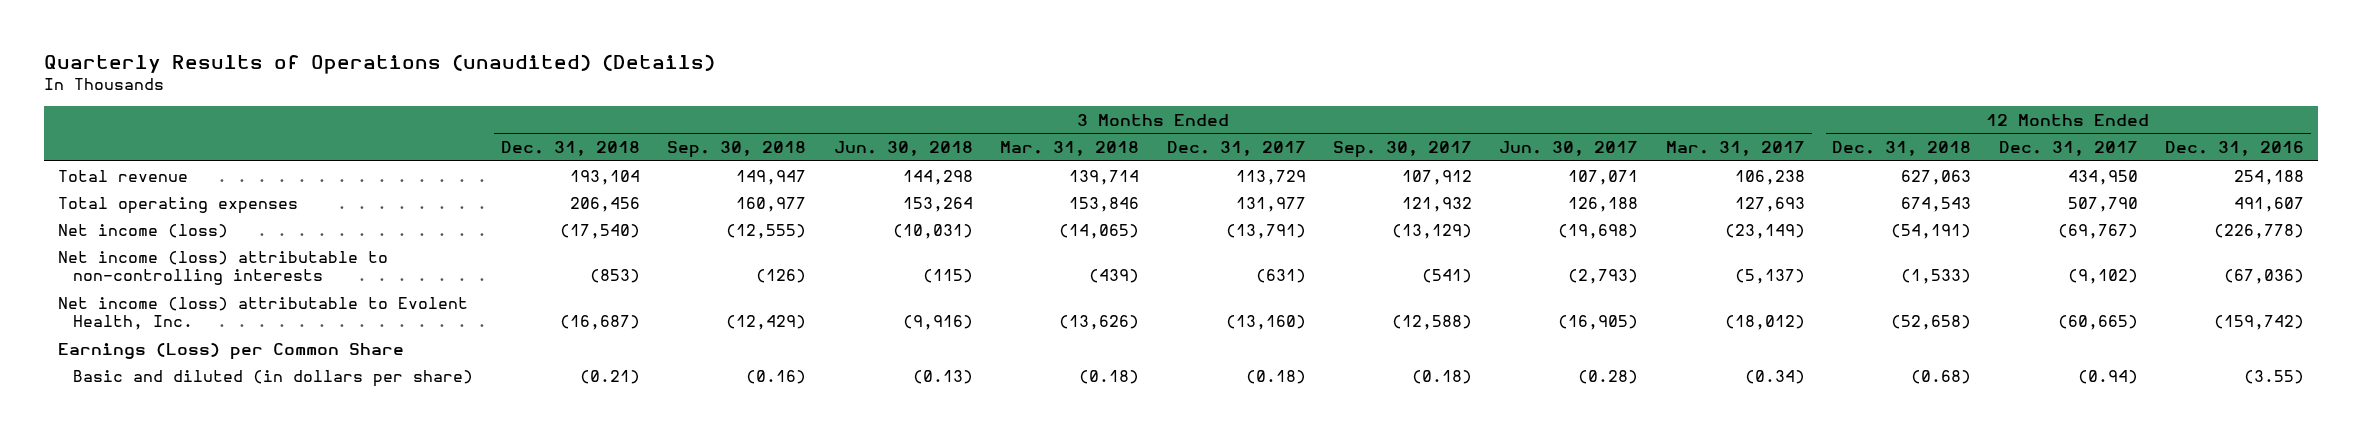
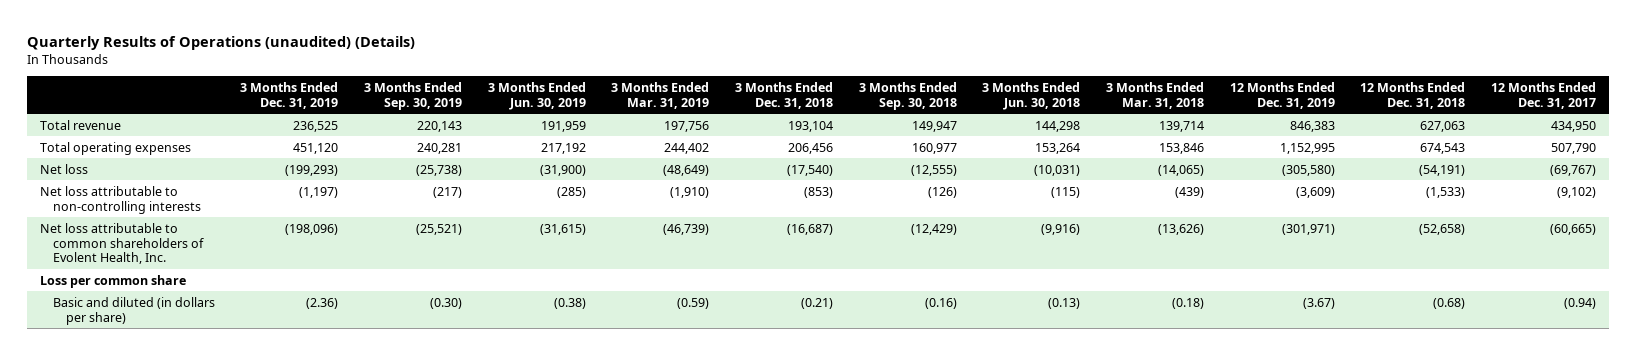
- | 3 Months Ended Dec. 31, 2018 | 3 Months Ended Sep. 30, 2018 | 3 Months Ended Jun. 30, 2018 | 3 Months Ended Mar. 31, 2018 | 3 Months Ended Dec. 31, 2017 | 3 Months Ended Sep. 30, 2017 | 3 Months Ended Jun. 30, 2017 | 3 Months Ended Mar. 31, 2017 | 12 Months Ended Dec. 31, 2018 | 12 Months Ended Dec. 31, 2017 | 12 Months Ended Dec. 31, 2016
+ | 3 Months Ended Dec. 31, 2019 | 3 Months Ended Sep. 30, 2019 | 3 Months Ended Jun. 30, 2019 | 3 Months Ended Mar. 31, 2019 | 3 Months Ended Dec. 31, 2018 | 3 Months Ended Sep. 30, 2018 | 3 Months Ended Jun. 30, 2018 | 3 Months Ended Mar. 31, 2018 | 12 Months Ended Dec. 31, 2019 | 12 Months Ended Dec. 31, 2018 | 12 Months Ended Dec. 31, 2017
- Net income (loss) | (17,540) | (12,555) | (10,031) | (14,065) | (13,791) | (13,129) | (19,698) | (23,149) | (54,191) | (69,767) | (226,778)
- Net income (loss) attributable to non-controlling interests | (853) | (126) | (115) | (439) | (631) | (541) | (2,793) | (5,137) | (1,533) | (9,102) | (67,036)
- Net income (loss) attributable to Evolent Health, Inc. | (16,687) | (12,429) | (9,916) | (13,626) | (13,160) | (12,588) | (16,905) | (18,012) | (52,658) | (60,665) | (159,742)
- Earnings (Loss) per Common Share
+ Net loss | (199,293) | (25,738) | (31,900) | (48,649) | (17,540) | (12,555) | (10,031) | (14,065) | (305,580) | (54,191) | (69,767)
+ Net loss attributable to non-controlling interests | (1,197) | (217) | (285) | (1,910) | (853) | (126) | (115) | (439) | (3,609) | (1,533) | (9,102)
+ Net loss attributable to common shareholders of Evolent Health, Inc. | (198,096) | (25,521) | (31,615) | (46,739) | (16,687) | (12,429) | (9,916) | (13,626) | (301,971) | (52,658) | (60,665)
+ Loss per common share

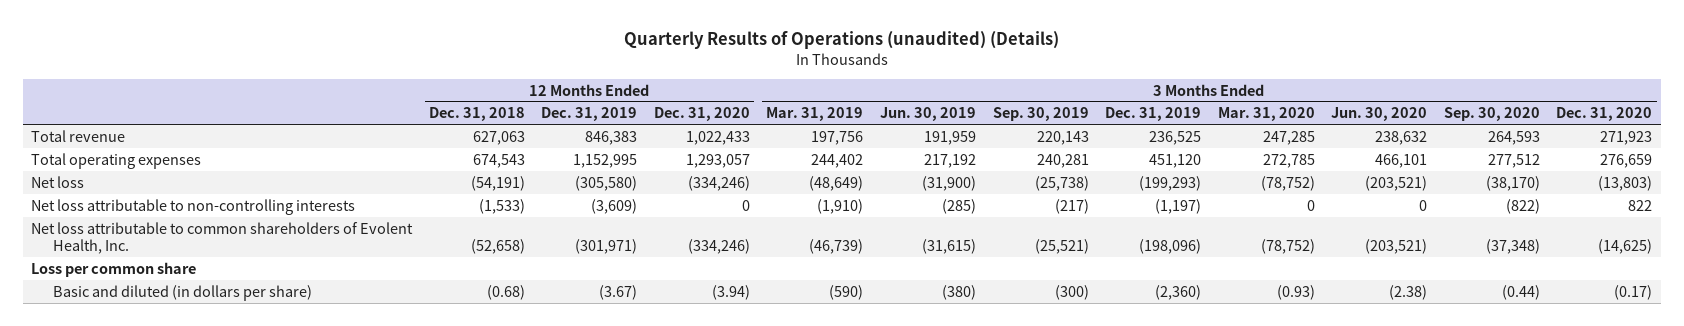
- | 3 Months Ended Dec. 31, 2019 | 3 Months Ended Sep. 30, 2019 | 3 Months Ended Jun. 30, 2019 | 3 Months Ended Mar. 31, 2019 | 3 Months Ended Dec. 31, 2018 | 3 Months Ended Sep. 30, 2018 | 3 Months Ended Jun. 30, 2018 | 3 Months Ended Mar. 31, 2018 | 12 Months Ended Dec. 31, 2019 | 12 Months Ended Dec. 31, 2018 | 12 Months Ended Dec. 31, 2017
+ | 12 Months Ended Dec. 31, 2018 | 12 Months Ended Dec. 31, 2019 | 12 Months Ended Dec. 31, 2020 | 3 Months Ended Mar. 31, 2019 | 3 Months Ended Jun. 30, 2019 | 3 Months Ended Sep. 30, 2019 | 3 Months Ended Dec. 31, 2019 | 3 Months Ended Mar. 31, 2020 | 3 Months Ended Jun. 30, 2020 | 3 Months Ended Sep. 30, 2020 | 3 Months Ended Dec. 31, 2020
- Basic and diluted (in dollars per share) | (2.36) | (0.30) | (0.38) | (0.59) | (0.21) | (0.16) | (0.13) | (0.18) | (3.67) | (0.68) | (0.94)
+ Basic and diluted (in dollars per share) | (0.68) | (3.67) | (3.94) | (590) | (380) | (300) | (2,360) | (0.93) | (2.38) | (0.44) | (0.17)

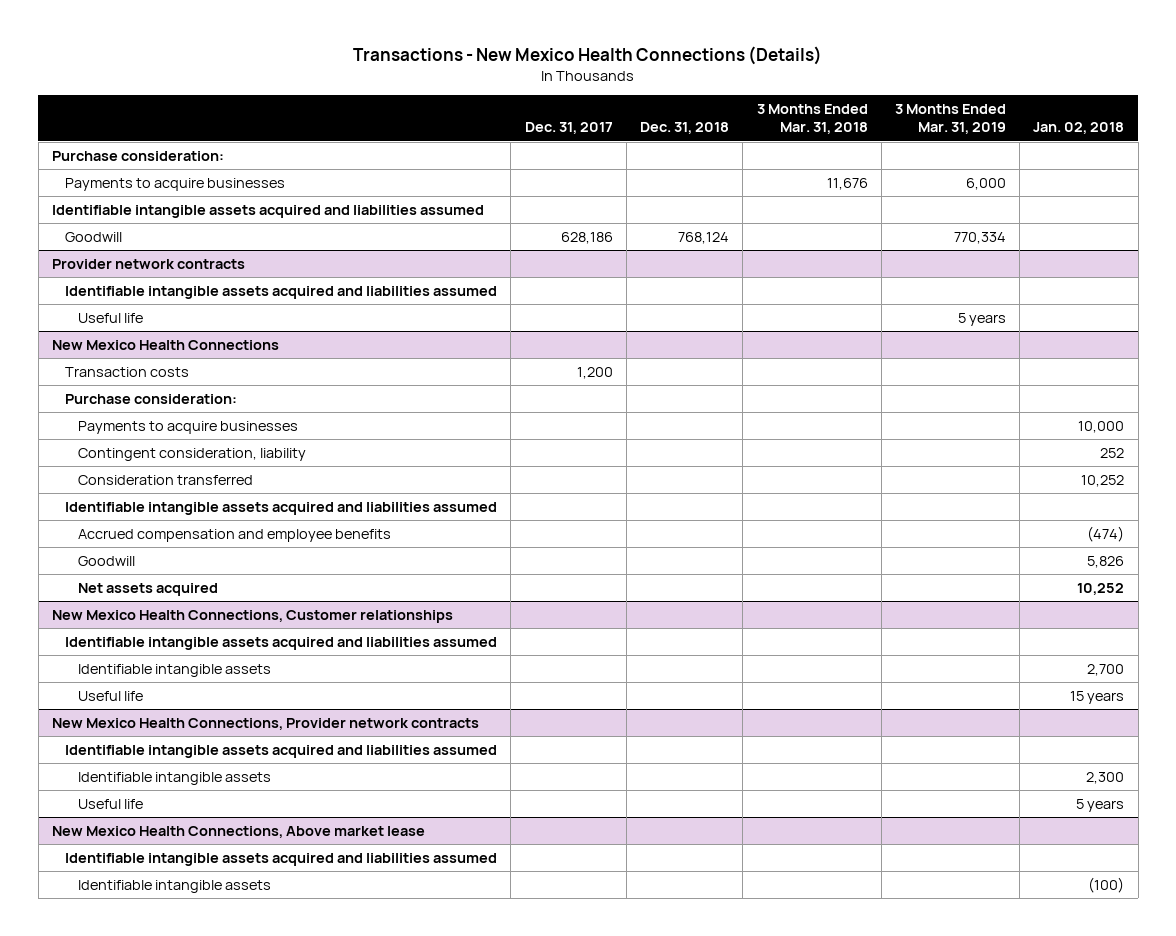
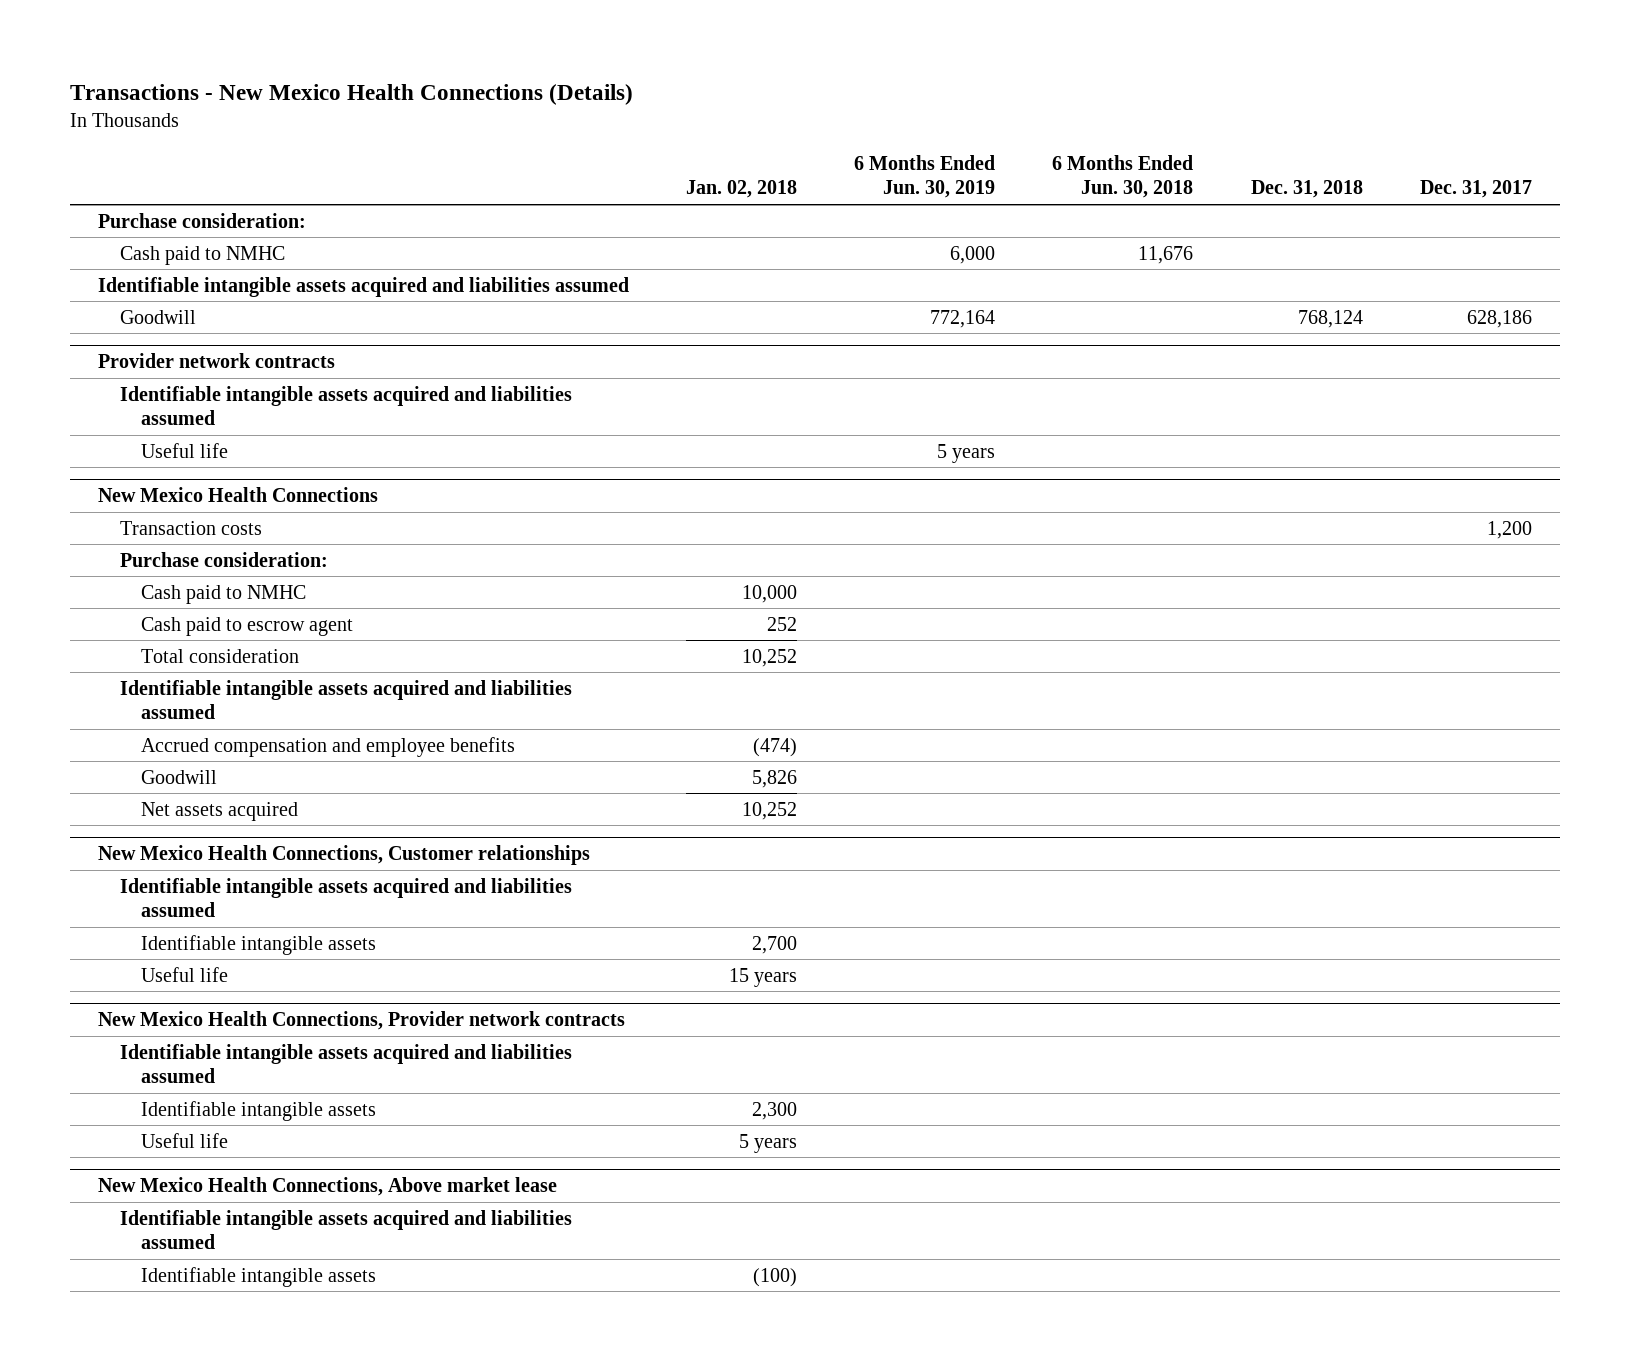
- | Dec. 31, 2017 | Dec. 31, 2018 | 3 Months Ended Mar. 31, 2018 | 3 Months Ended Mar. 31, 2019 | Jan. 02, 2018
+ | Jan. 02, 2018 | 6 Months Ended Jun. 30, 2019 | 6 Months Ended Jun. 30, 2018 | Dec. 31, 2018 | Dec. 31, 2017
- Payments to acquire businesses | | | 11,676 | 6,000 |
+ Cash paid to NMHC | | 6,000 | 11,676 | |
@ New Mexico Health Connections
- Payments to acquire businesses | | | | | 10,000
- Contingent consideration, liability | | | | | 252
- Consideration transferred | | | | | 10,252
+ Cash paid to NMHC | 10,000 | | | |
+ Cash paid to escrow agent | 252 | | | |
+ Total consideration | 10,252 | | | |

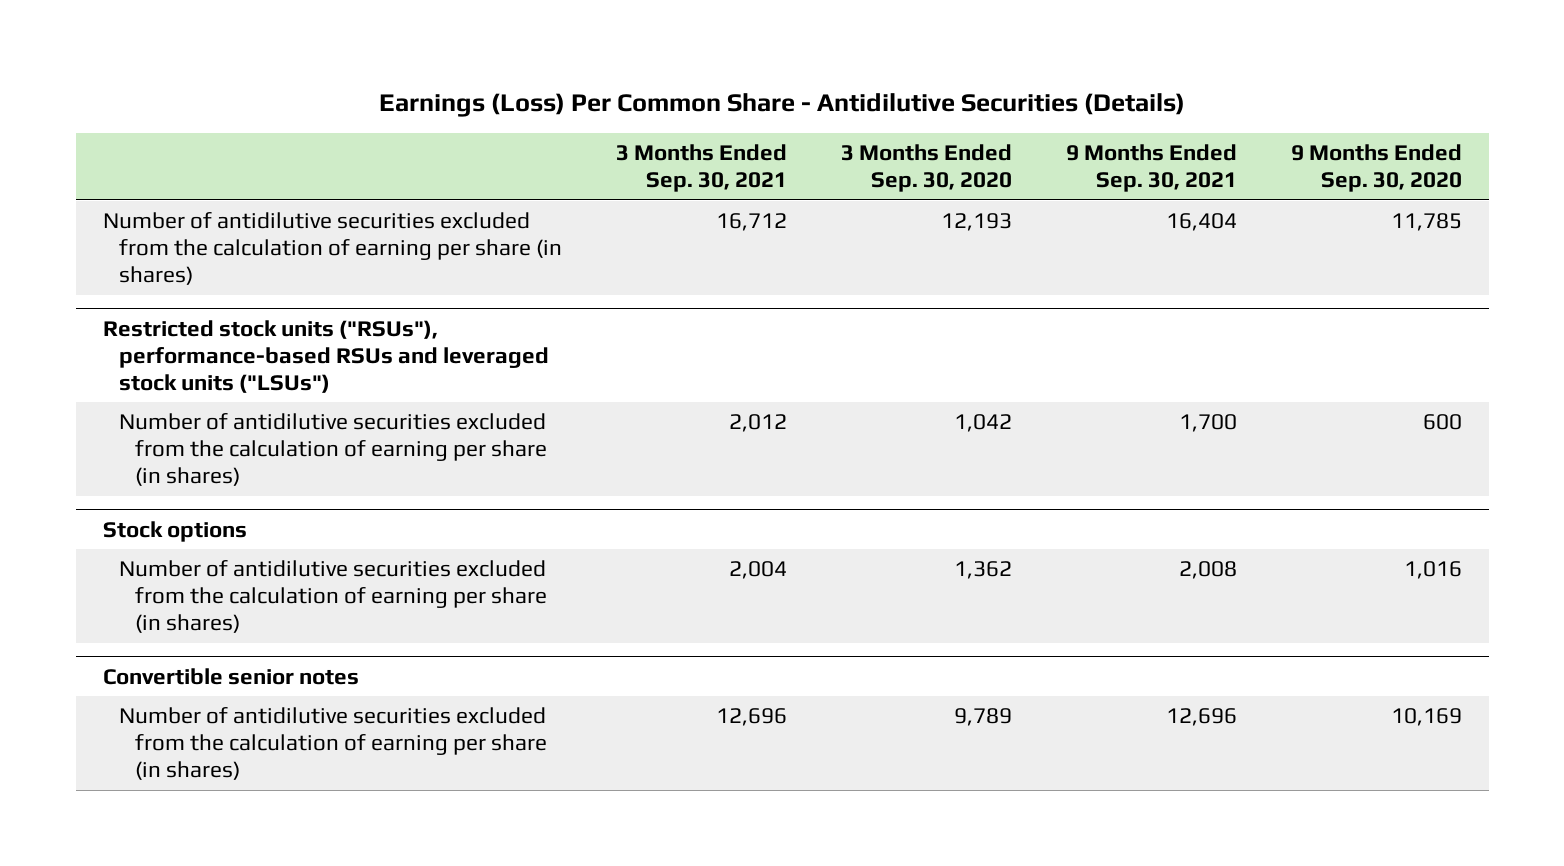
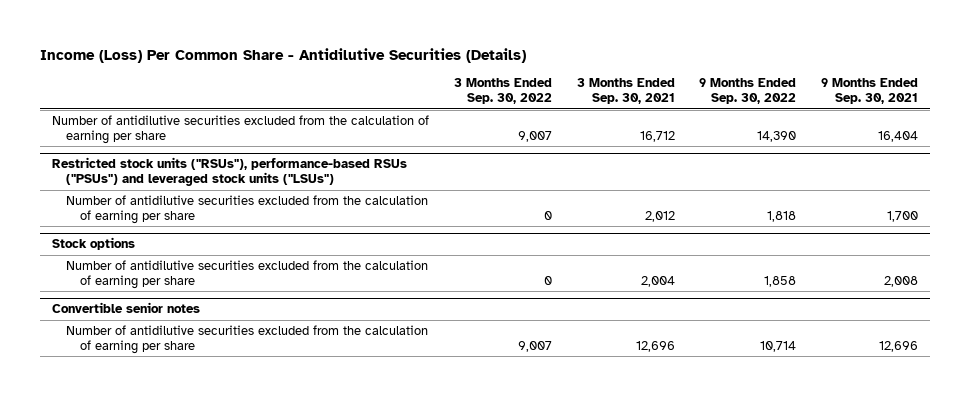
- Earnings (Loss) Per Common Share - Antidilutive Securities (Details)
+ Income (Loss) Per Common Share - Antidilutive Securities (Details)
- | 3 Months Ended Sep. 30, 2021 | 3 Months Ended Sep. 30, 2020 | 9 Months Ended Sep. 30, 2021 | 9 Months Ended Sep. 30, 2020
+ | 3 Months Ended Sep. 30, 2022 | 3 Months Ended Sep. 30, 2021 | 9 Months Ended Sep. 30, 2022 | 9 Months Ended Sep. 30, 2021
- Number of antidilutive securities excluded from the calculation of earning per share (in shares) | 16,712 | 12,193 | 16,404 | 11,785
- Restricted stock units ("RSUs"), performance-based RSUs and leveraged stock units ("LSUs")
- Number of antidilutive securities excluded from the calculation of earning per share (in shares) | 2,012 | 1,042 | 1,700 | 600
+ Number of antidilutive securities excluded from the calculation of earning per share | 9,007 | 16,712 | 14,390 | 16,404
+ Restricted stock units ("RSUs"), performance-based RSUs ("PSUs") and leveraged stock units ("LSUs")
+ Number of antidilutive securities excluded from the calculation of earning per share | 0 | 2,012 | 1,818 | 1,700
@ Stock options
- Number of antidilutive securities excluded from the calculation of earning per share (in shares) | 2,004 | 1,362 | 2,008 | 1,016
+ Number of antidilutive securities excluded from the calculation of earning per share | 0 | 2,004 | 1,858 | 2,008
@ Convertible senior notes
- Number of antidilutive securities excluded from the calculation of earning per share (in shares) | 12,696 | 9,789 | 12,696 | 10,169
+ Number of antidilutive securities excluded from the calculation of earning per share | 9,007 | 12,696 | 10,714 | 12,696

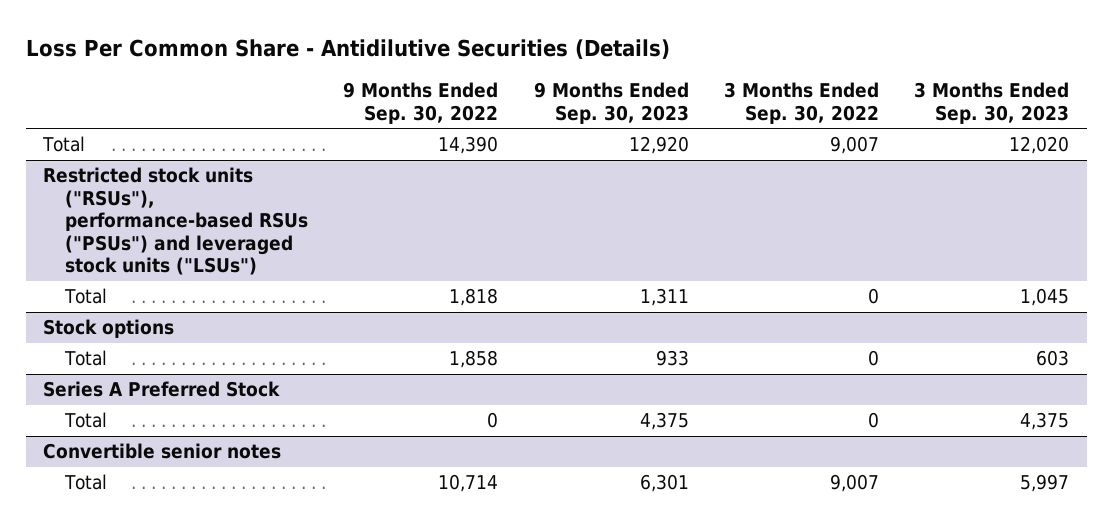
- Income (Loss) Per Common Share - Antidilutive Securities (Details)
+ Loss Per Common Share - Antidilutive Securities (Details)
- | 3 Months Ended Sep. 30, 2022 | 3 Months Ended Sep. 30, 2021 | 9 Months Ended Sep. 30, 2022 | 9 Months Ended Sep. 30, 2021
+ | 9 Months Ended Sep. 30, 2022 | 9 Months Ended Sep. 30, 2023 | 3 Months Ended Sep. 30, 2022 | 3 Months Ended Sep. 30, 2023
- Number of antidilutive securities excluded from the calculation of earning per share | 9,007 | 16,712 | 14,390 | 16,404
+ Total | 14,390 | 12,920 | 9,007 | 12,020
@ Restricted stock units ("RSUs"), performance-based RSUs ("PSUs") and leveraged stock units ("LSUs")
- Number of antidilutive securities excluded from the calculation of earning per share | 0 | 2,012 | 1,818 | 1,700
+ Total | 1,818 | 1,311 | 0 | 1,045
@ Stock options
- Number of antidilutive securities excluded from the calculation of earning per share | 0 | 2,004 | 1,858 | 2,008
+ Total | 1,858 | 933 | 0 | 603
+ Series A Preferred Stock
+ Total | 0 | 4,375 | 0 | 4,375
@ Convertible senior notes
- Number of antidilutive securities excluded from the calculation of earning per share | 9,007 | 12,696 | 10,714 | 12,696
+ Total | 10,714 | 6,301 | 9,007 | 5,997

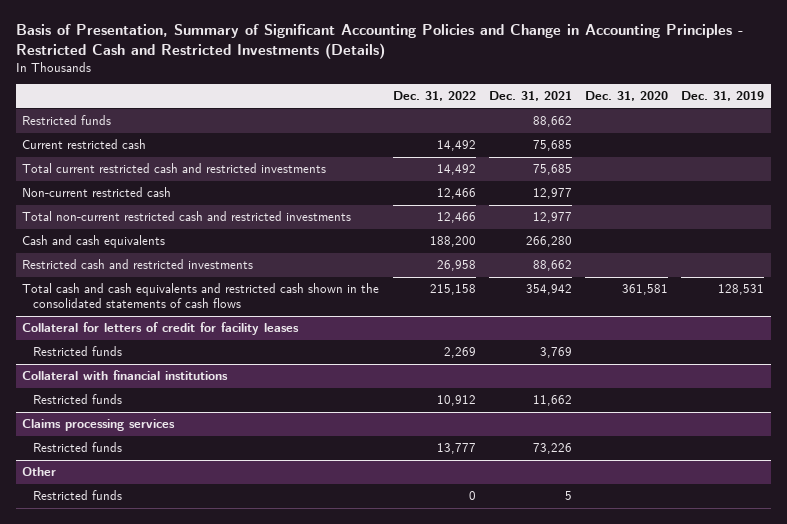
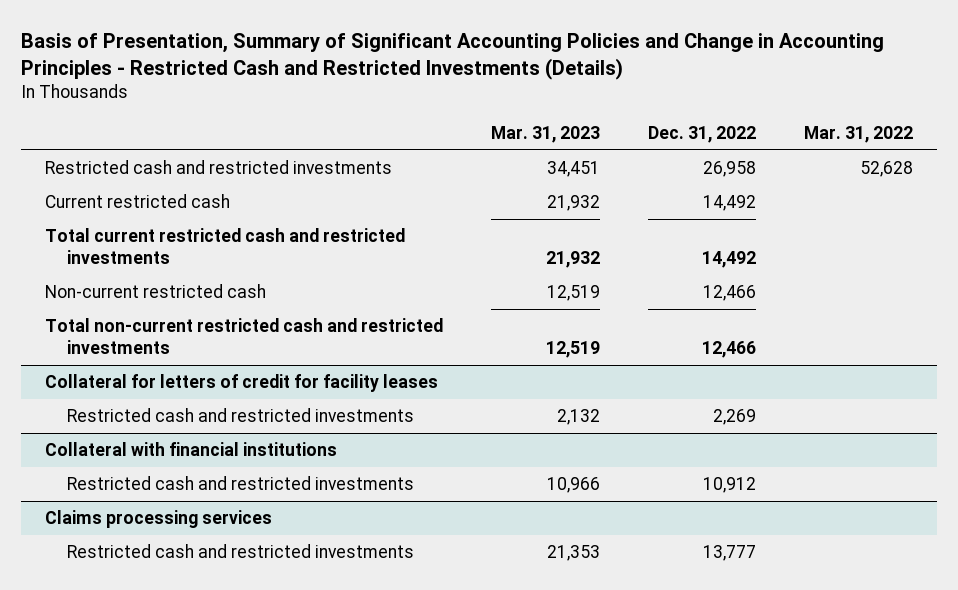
- | Dec. 31, 2022 | Dec. 31, 2021 | Dec. 31, 2020 | Dec. 31, 2019
+ | Mar. 31, 2023 | Dec. 31, 2022 | Mar. 31, 2022
- Restricted funds | | 88,662 | |
moved up: Restricted cash and restricted investments | 34,451 | 26,958 | 52,628
- Cash and cash equivalents | 188,200 | 266,280 | |
- Total cash and cash equivalents and restricted cash shown in the consolidated statements of cash flows | 215,158 | 354,942 | 361,581 | 128,531
@ Collateral for letters of credit for facility leases
- Restricted funds | 2,269 | 3,769 | |
+ Restricted cash and restricted investments | 2,132 | 2,269 |
@ Collateral with financial institutions
- Restricted funds | 10,912 | 11,662 | |
+ Restricted cash and restricted investments | 10,966 | 10,912 |
@ Claims processing services
- Restricted funds | 13,777 | 73,226 | |
- Other
- Restricted funds | 0 | 5 | |
@ Claims processing services
+ Restricted cash and restricted investments | 21,353 | 13,777 |

